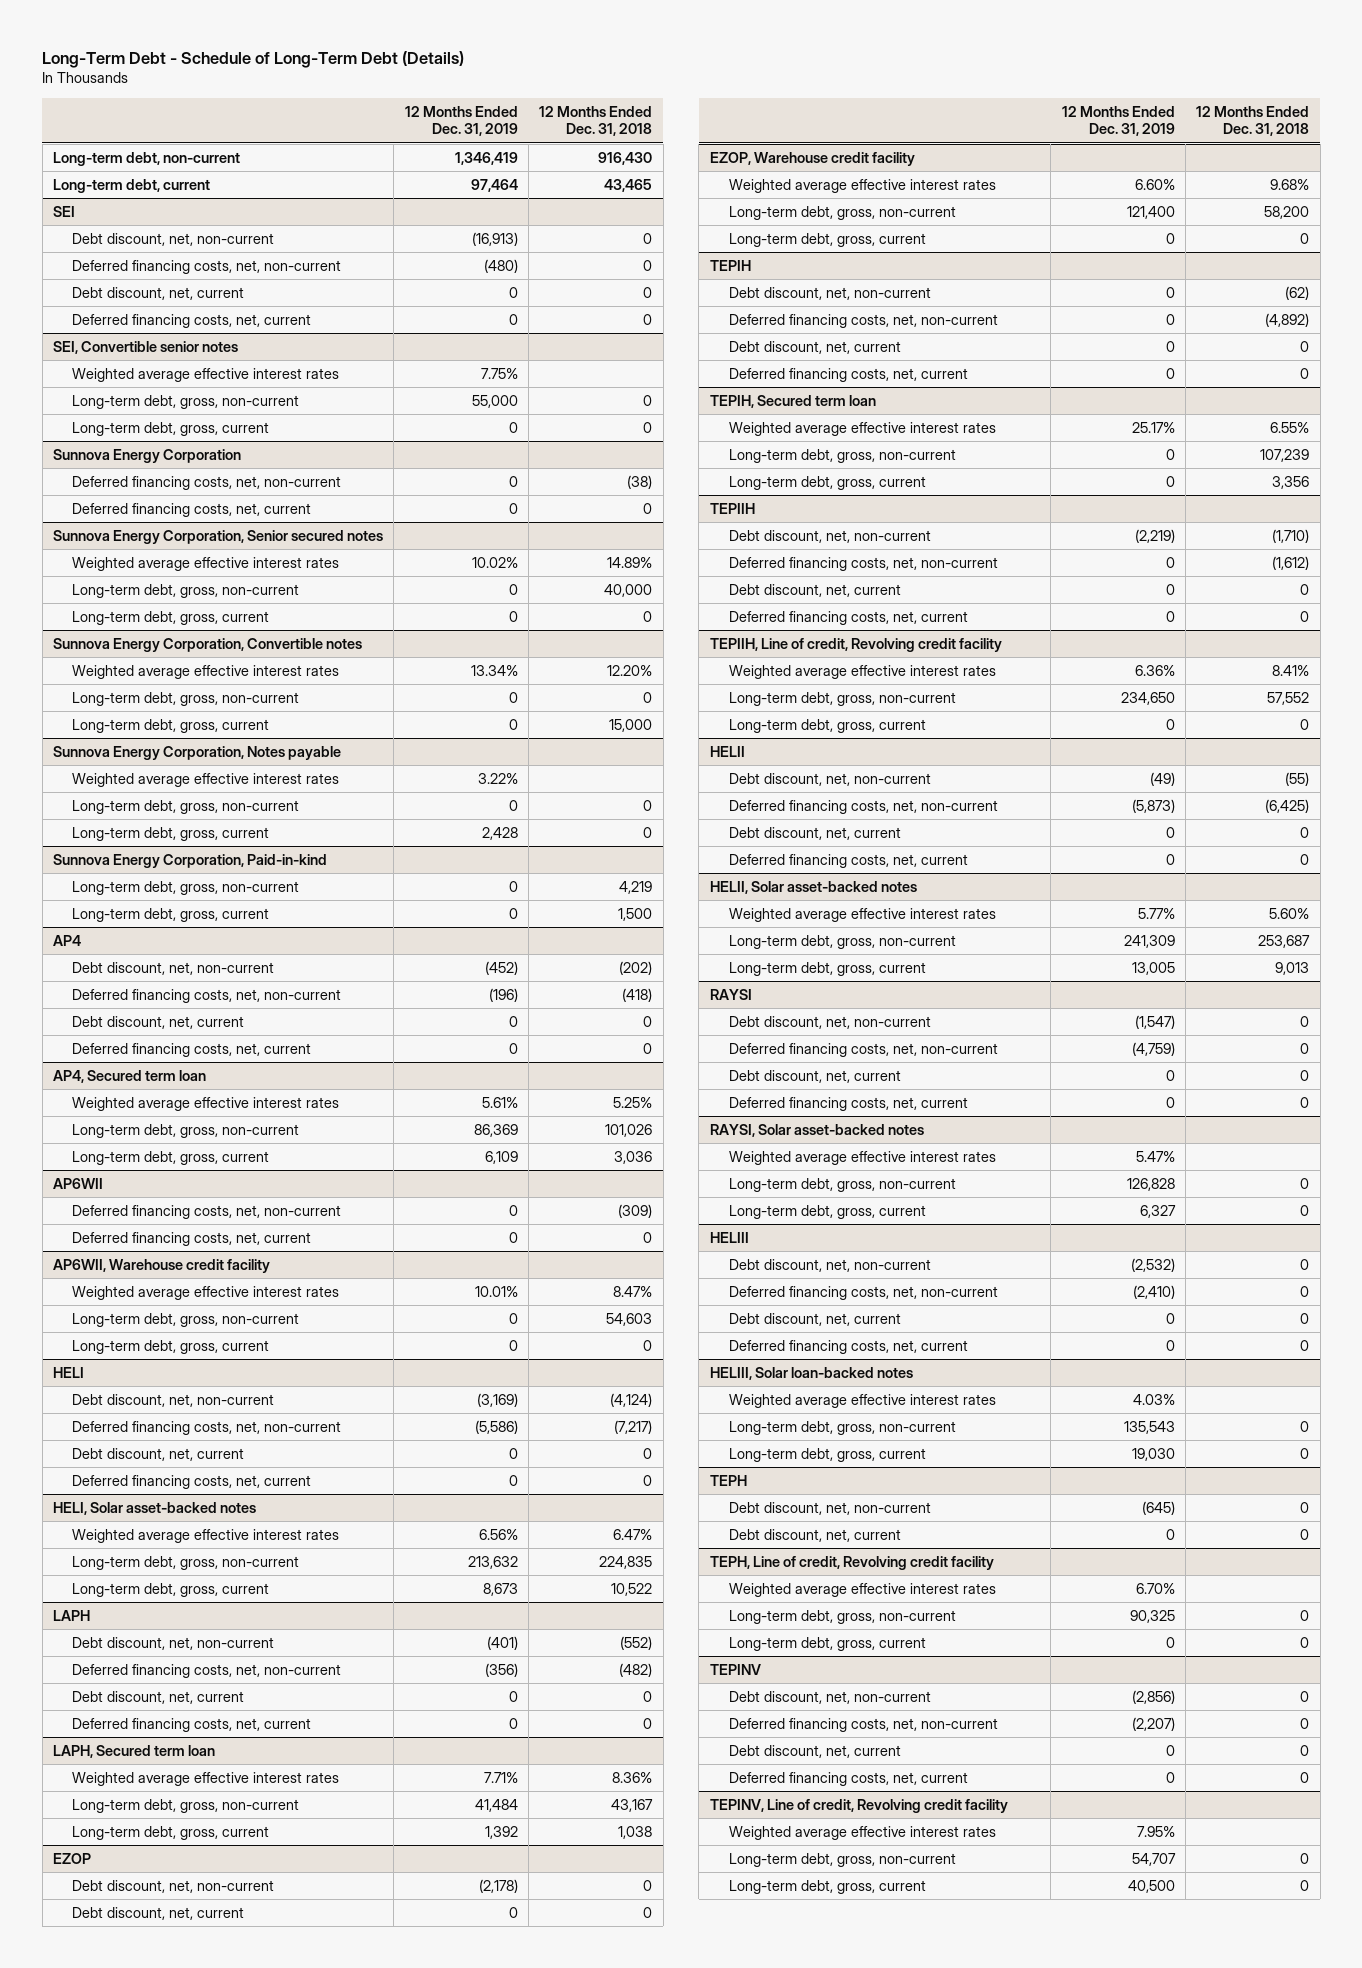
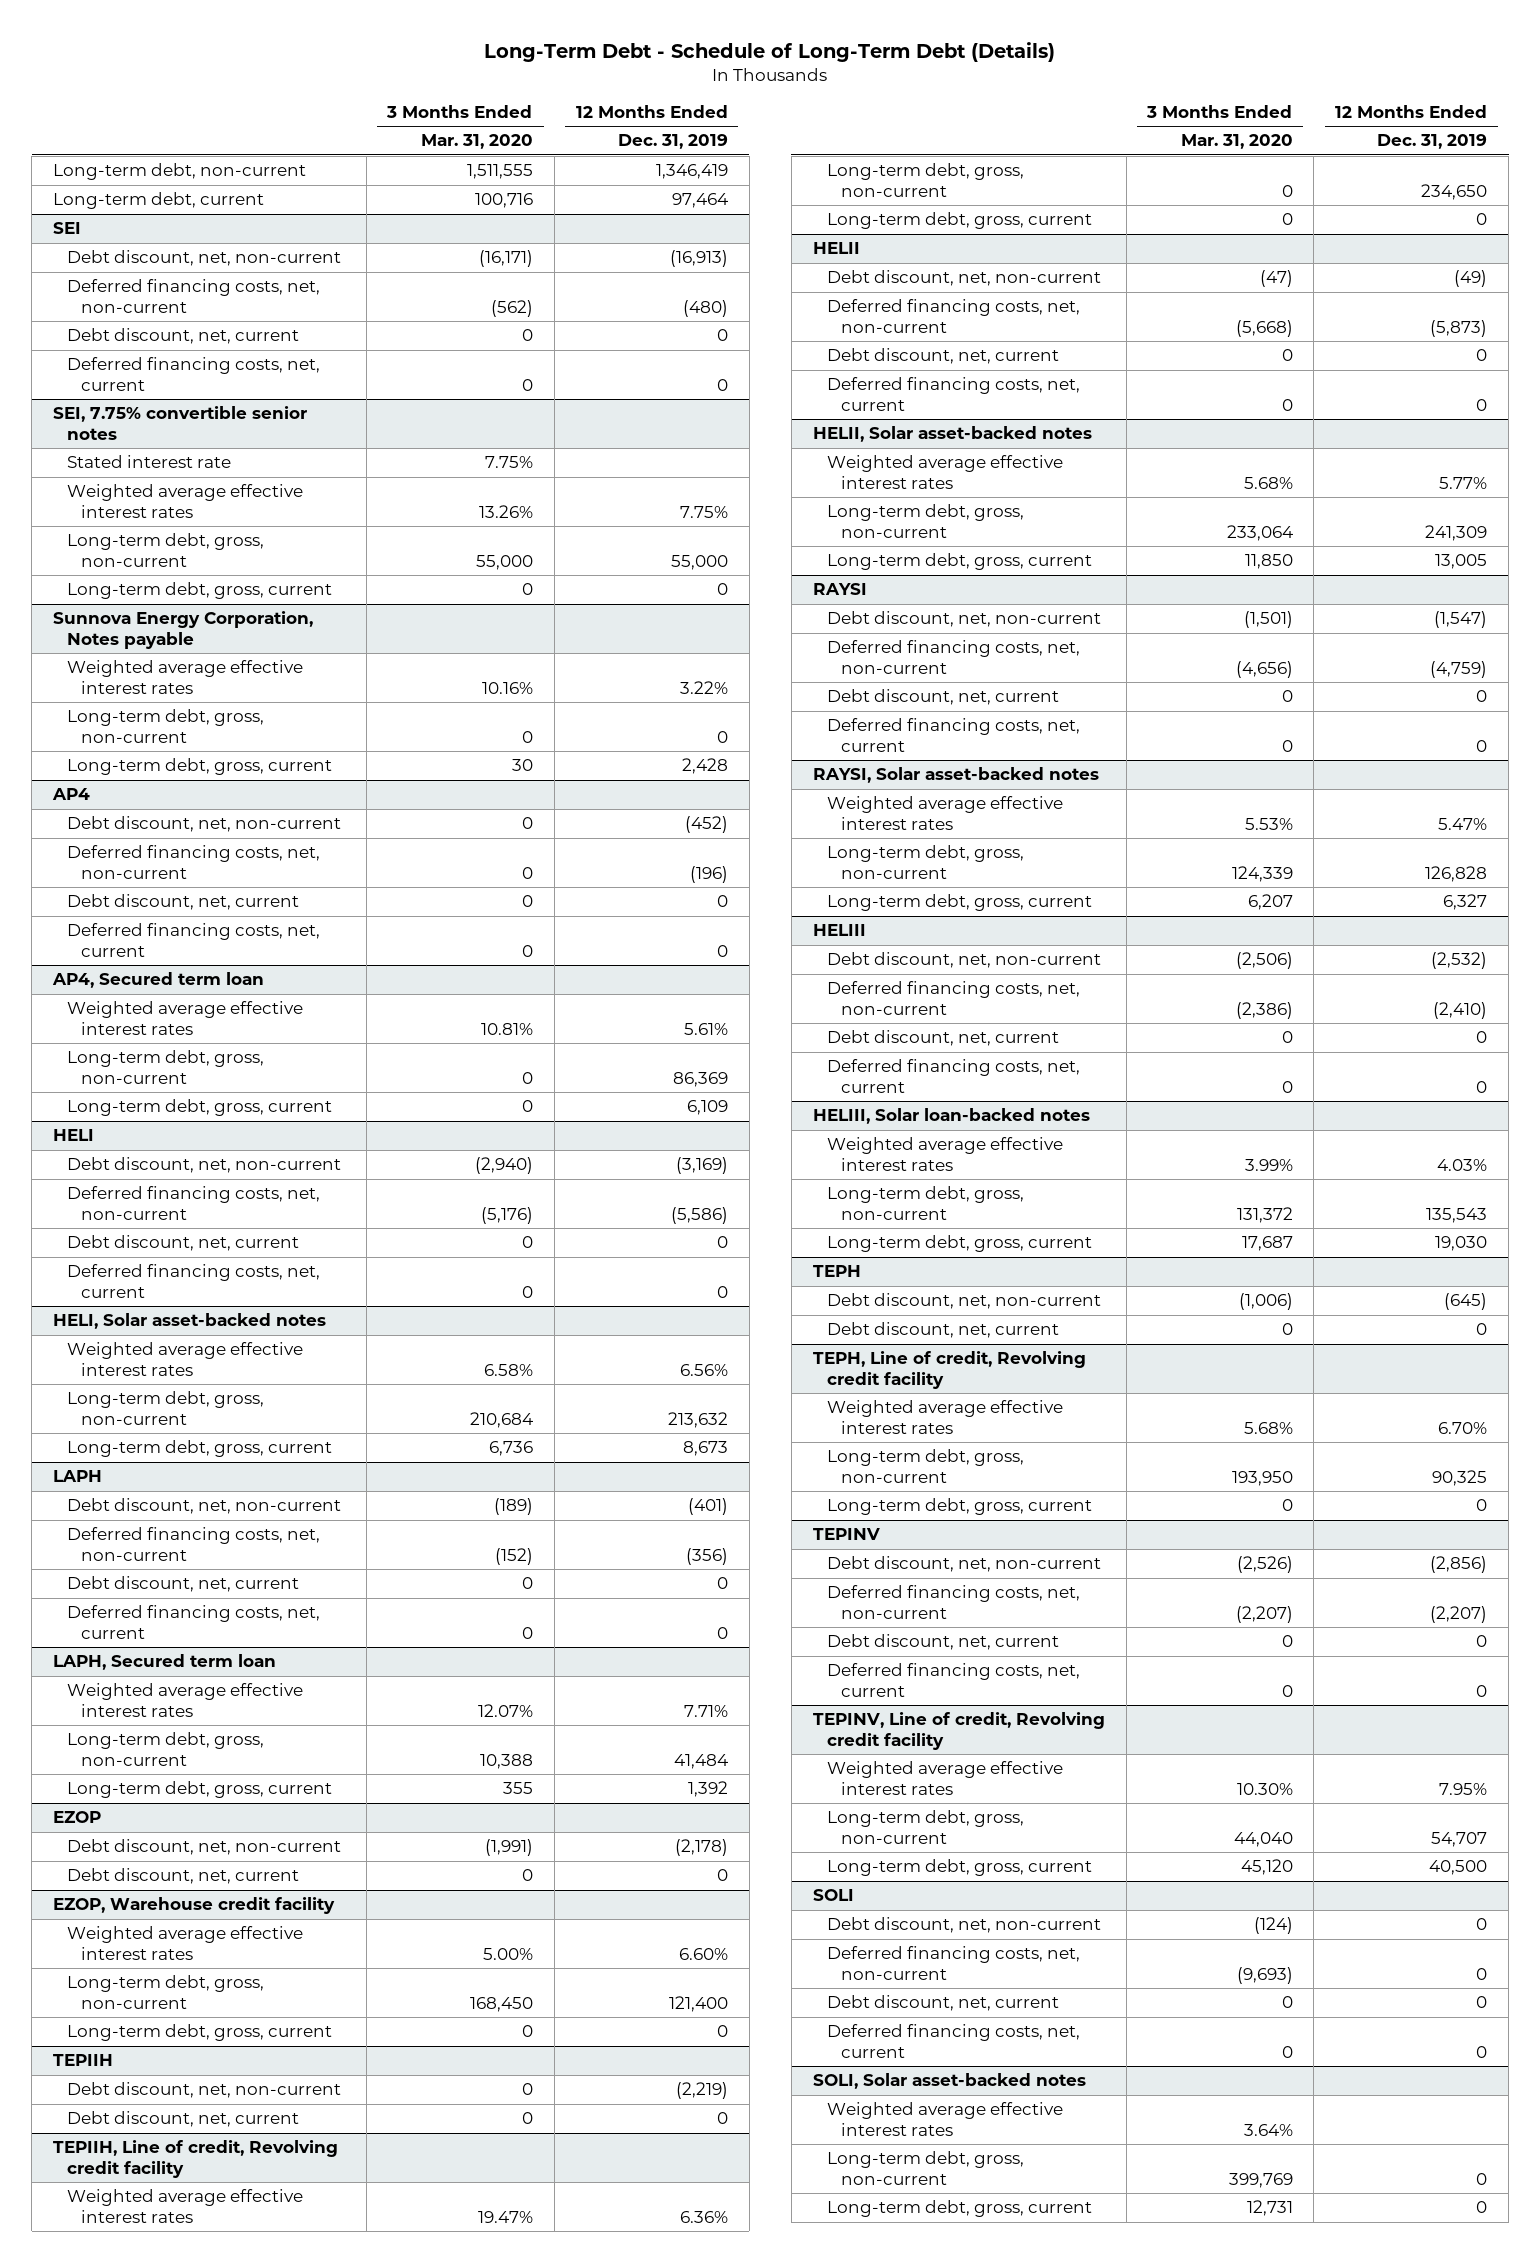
- | 12 Months Ended Dec. 31, 2019 | 12 Months Ended Dec. 31, 2018
+ | 3 Months Ended Mar. 31, 2020 | 12 Months Ended Dec. 31, 2019
- SEI, Convertible senior notes
+ SEI, 7.75% convertible senior notes
+ Stated interest rate | 7.75% |
- Sunnova Energy Corporation
- Deferred financing costs, net, non-current | 0 | (38)
- Deferred financing costs, net, current | 0 | 0
- Sunnova Energy Corporation, Senior secured notes
- Weighted average effective interest rates | 10.02% | 14.89%
- Long-term debt, gross, non-current | 0 | 40,000
- Long-term debt, gross, current | 0 | 0
- Sunnova Energy Corporation, Convertible notes
- Weighted average effective interest rates | 13.34% | 12.20%
- Long-term debt, gross, non-current | 0 | 0
- Long-term debt, gross, current | 0 | 15,000
- Sunnova Energy Corporation, Paid-in-kind
- Long-term debt, gross, non-current | 0 | 4,219
- Long-term debt, gross, current | 0 | 1,500
- AP6WII
- Deferred financing costs, net, non-current | 0 | (309)
- Deferred financing costs, net, current | 0 | 0
- AP6WII, Warehouse credit facility
- Weighted average effective interest rates | 10.01% | 8.47%
- Long-term debt, gross, non-current | 0 | 54,603
- Long-term debt, gross, current | 0 | 0
- TEPIH
- Debt discount, net, non-current | 0 | (62)
- Deferred financing costs, net, non-current | 0 | (4,892)
- Debt discount, net, current | 0 | 0
- Deferred financing costs, net, current | 0 | 0
- TEPIH, Secured term loan
- Weighted average effective interest rates | 25.17% | 6.55%
- Long-term debt, gross, non-current | 0 | 107,239
- Long-term debt, gross, current | 0 | 3,356
@ TEPIIH
- Deferred financing costs, net, non-current | 0 | (1,612)
- Deferred financing costs, net, current | 0 | 0
+ SOLI
+ Debt discount, net, non-current | (124) | 0
+ Deferred financing costs, net, non-current | (9,693) | 0
+ Debt discount, net, current | 0 | 0
+ Deferred financing costs, net, current | 0 | 0
+ SOLI, Solar asset-backed notes
+ Weighted average effective interest rates | 3.64% |
+ Long-term debt, gross, non-current | 399,769 | 0
+ Long-term debt, gross, current | 12,731 | 0

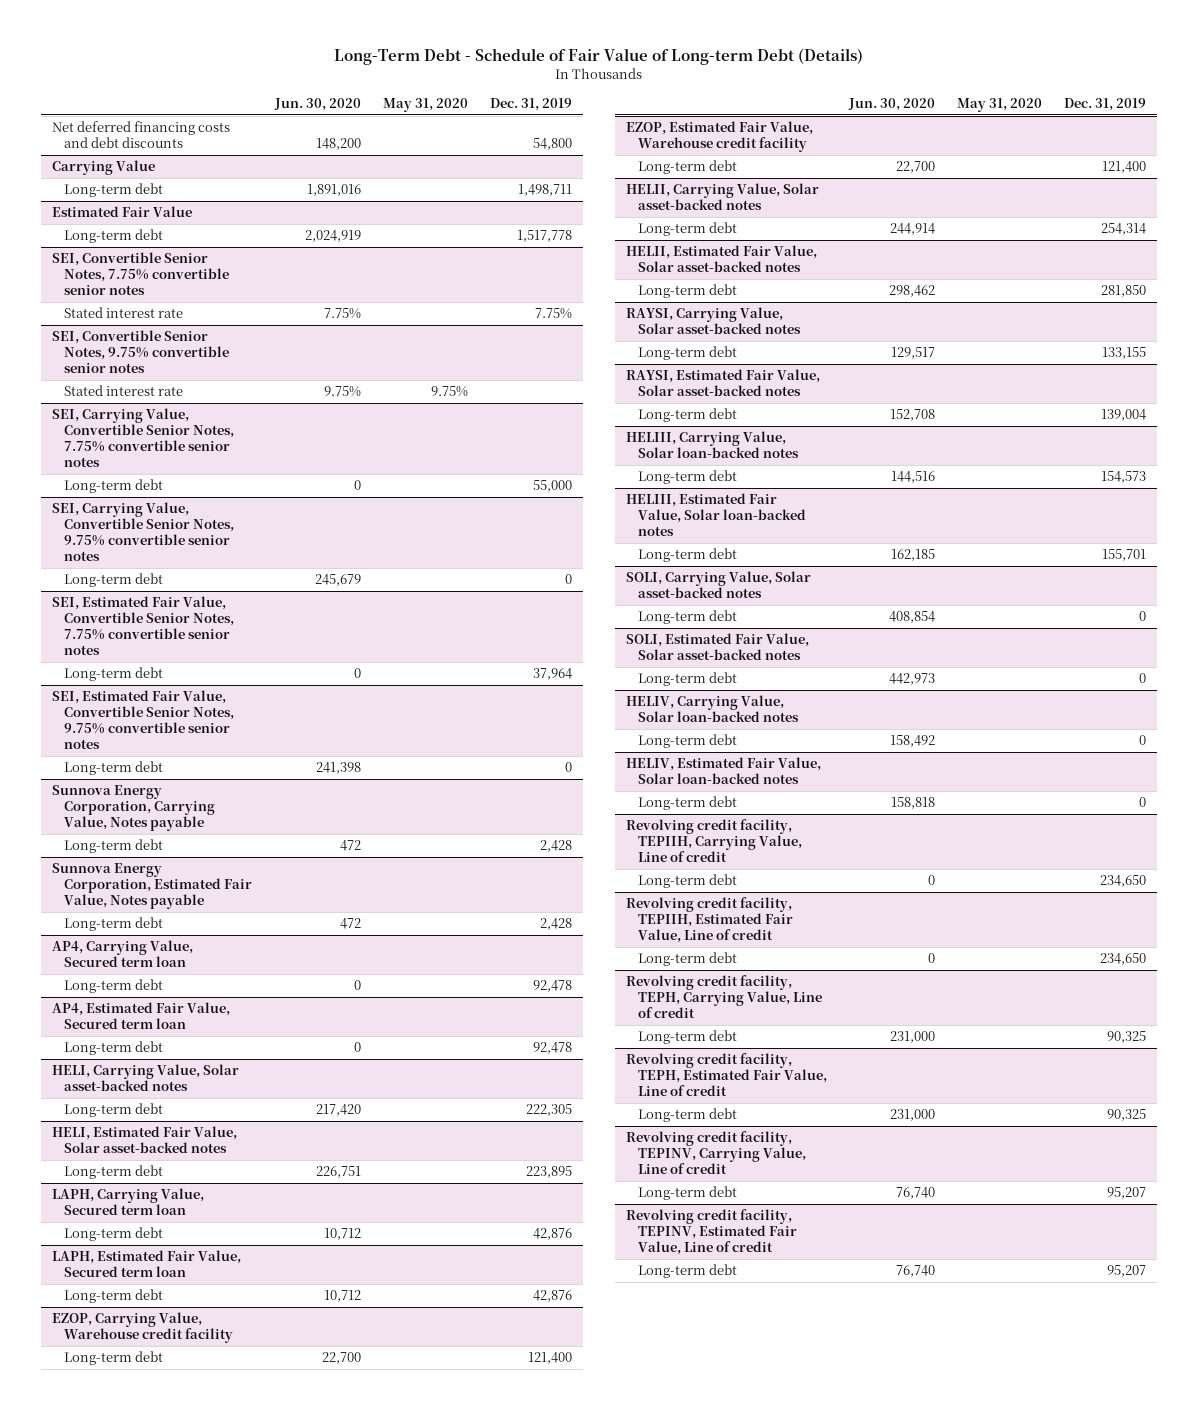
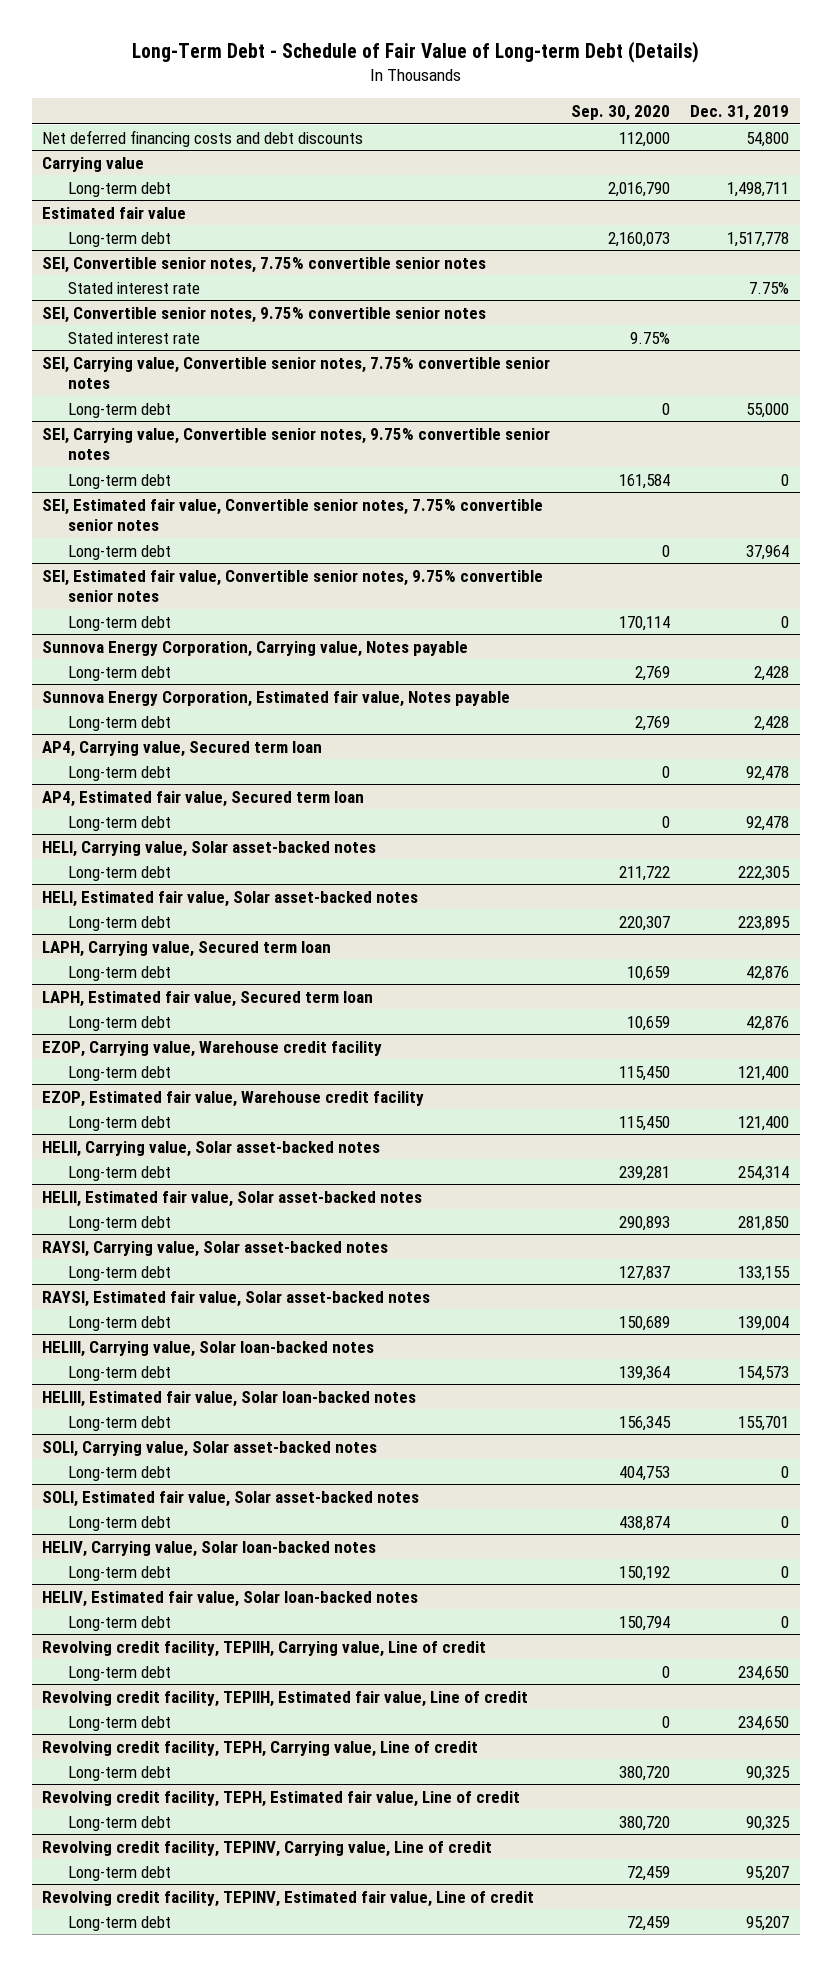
- | Jun. 30, 2020 | May 31, 2020 | Dec. 31, 2019
+ | Sep. 30, 2020 | Dec. 31, 2019
- Carrying Value
+ Carrying value
- Estimated Fair Value
+ Estimated fair value
- SEI, Convertible Senior Notes, 7.75% convertible senior notes
+ SEI, Convertible senior notes, 7.75% convertible senior notes
- SEI, Convertible Senior Notes, 9.75% convertible senior notes
+ SEI, Convertible senior notes, 9.75% convertible senior notes
- SEI, Carrying Value, Convertible Senior Notes, 7.75% convertible senior notes
+ SEI, Carrying value, Convertible senior notes, 7.75% convertible senior notes
- SEI, Carrying Value, Convertible Senior Notes, 9.75% convertible senior notes
+ SEI, Carrying value, Convertible senior notes, 9.75% convertible senior notes
- SEI, Estimated Fair Value, Convertible Senior Notes, 7.75% convertible senior notes
+ SEI, Estimated fair value, Convertible senior notes, 7.75% convertible senior notes
- SEI, Estimated Fair Value, Convertible Senior Notes, 9.75% convertible senior notes
+ SEI, Estimated fair value, Convertible senior notes, 9.75% convertible senior notes
- Sunnova Energy Corporation, Carrying Value, Notes payable
+ Sunnova Energy Corporation, Carrying value, Notes payable
- Sunnova Energy Corporation, Estimated Fair Value, Notes payable
+ Sunnova Energy Corporation, Estimated fair value, Notes payable
- AP4, Carrying Value, Secured term loan
+ AP4, Carrying value, Secured term loan
- AP4, Estimated Fair Value, Secured term loan
+ AP4, Estimated fair value, Secured term loan
- HELI, Carrying Value, Solar asset-backed notes
+ HELI, Carrying value, Solar asset-backed notes
- HELI, Estimated Fair Value, Solar asset-backed notes
+ HELI, Estimated fair value, Solar asset-backed notes
- LAPH, Carrying Value, Secured term loan
+ LAPH, Carrying value, Secured term loan
- LAPH, Estimated Fair Value, Secured term loan
+ LAPH, Estimated fair value, Secured term loan
- EZOP, Carrying Value, Warehouse credit facility
+ EZOP, Carrying value, Warehouse credit facility
- EZOP, Estimated Fair Value, Warehouse credit facility
+ EZOP, Estimated fair value, Warehouse credit facility
- HELII, Carrying Value, Solar asset-backed notes
+ HELII, Carrying value, Solar asset-backed notes
- HELII, Estimated Fair Value, Solar asset-backed notes
+ HELII, Estimated fair value, Solar asset-backed notes
- RAYSI, Carrying Value, Solar asset-backed notes
+ RAYSI, Carrying value, Solar asset-backed notes
- RAYSI, Estimated Fair Value, Solar asset-backed notes
+ RAYSI, Estimated fair value, Solar asset-backed notes
- HELIII, Carrying Value, Solar loan-backed notes
+ HELIII, Carrying value, Solar loan-backed notes
- HELIII, Estimated Fair Value, Solar loan-backed notes
+ HELIII, Estimated fair value, Solar loan-backed notes
- SOLI, Carrying Value, Solar asset-backed notes
+ SOLI, Carrying value, Solar asset-backed notes
- SOLI, Estimated Fair Value, Solar asset-backed notes
+ SOLI, Estimated fair value, Solar asset-backed notes
- HELIV, Carrying Value, Solar loan-backed notes
+ HELIV, Carrying value, Solar loan-backed notes
- HELIV, Estimated Fair Value, Solar loan-backed notes
+ HELIV, Estimated fair value, Solar loan-backed notes
- Revolving credit facility, TEPIIH, Carrying Value, Line of credit
+ Revolving credit facility, TEPIIH, Carrying value, Line of credit
- Revolving credit facility, TEPIIH, Estimated Fair Value, Line of credit
+ Revolving credit facility, TEPIIH, Estimated fair value, Line of credit
- Revolving credit facility, TEPH, Carrying Value, Line of credit
+ Revolving credit facility, TEPH, Carrying value, Line of credit
- Revolving credit facility, TEPH, Estimated Fair Value, Line of credit
+ Revolving credit facility, TEPH, Estimated fair value, Line of credit
- Revolving credit facility, TEPINV, Carrying Value, Line of credit
+ Revolving credit facility, TEPINV, Carrying value, Line of credit
- Revolving credit facility, TEPINV, Estimated Fair Value, Line of credit
+ Revolving credit facility, TEPINV, Estimated fair value, Line of credit

